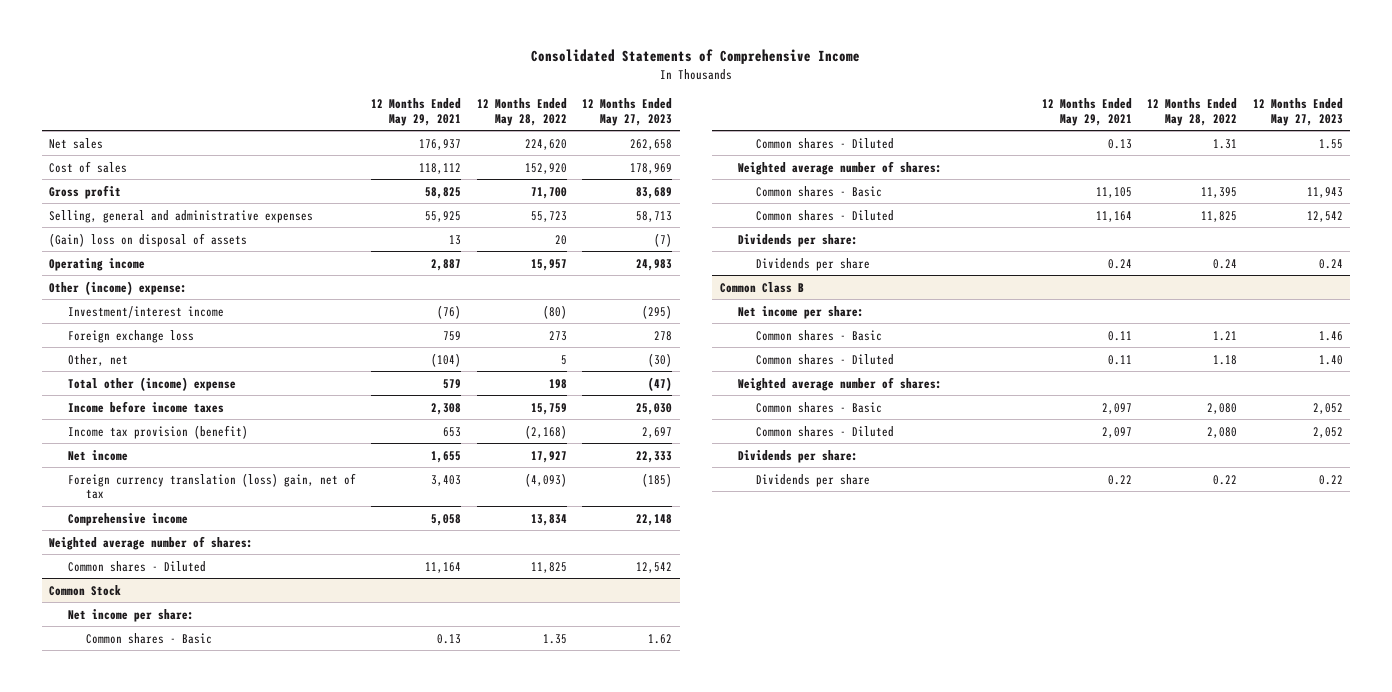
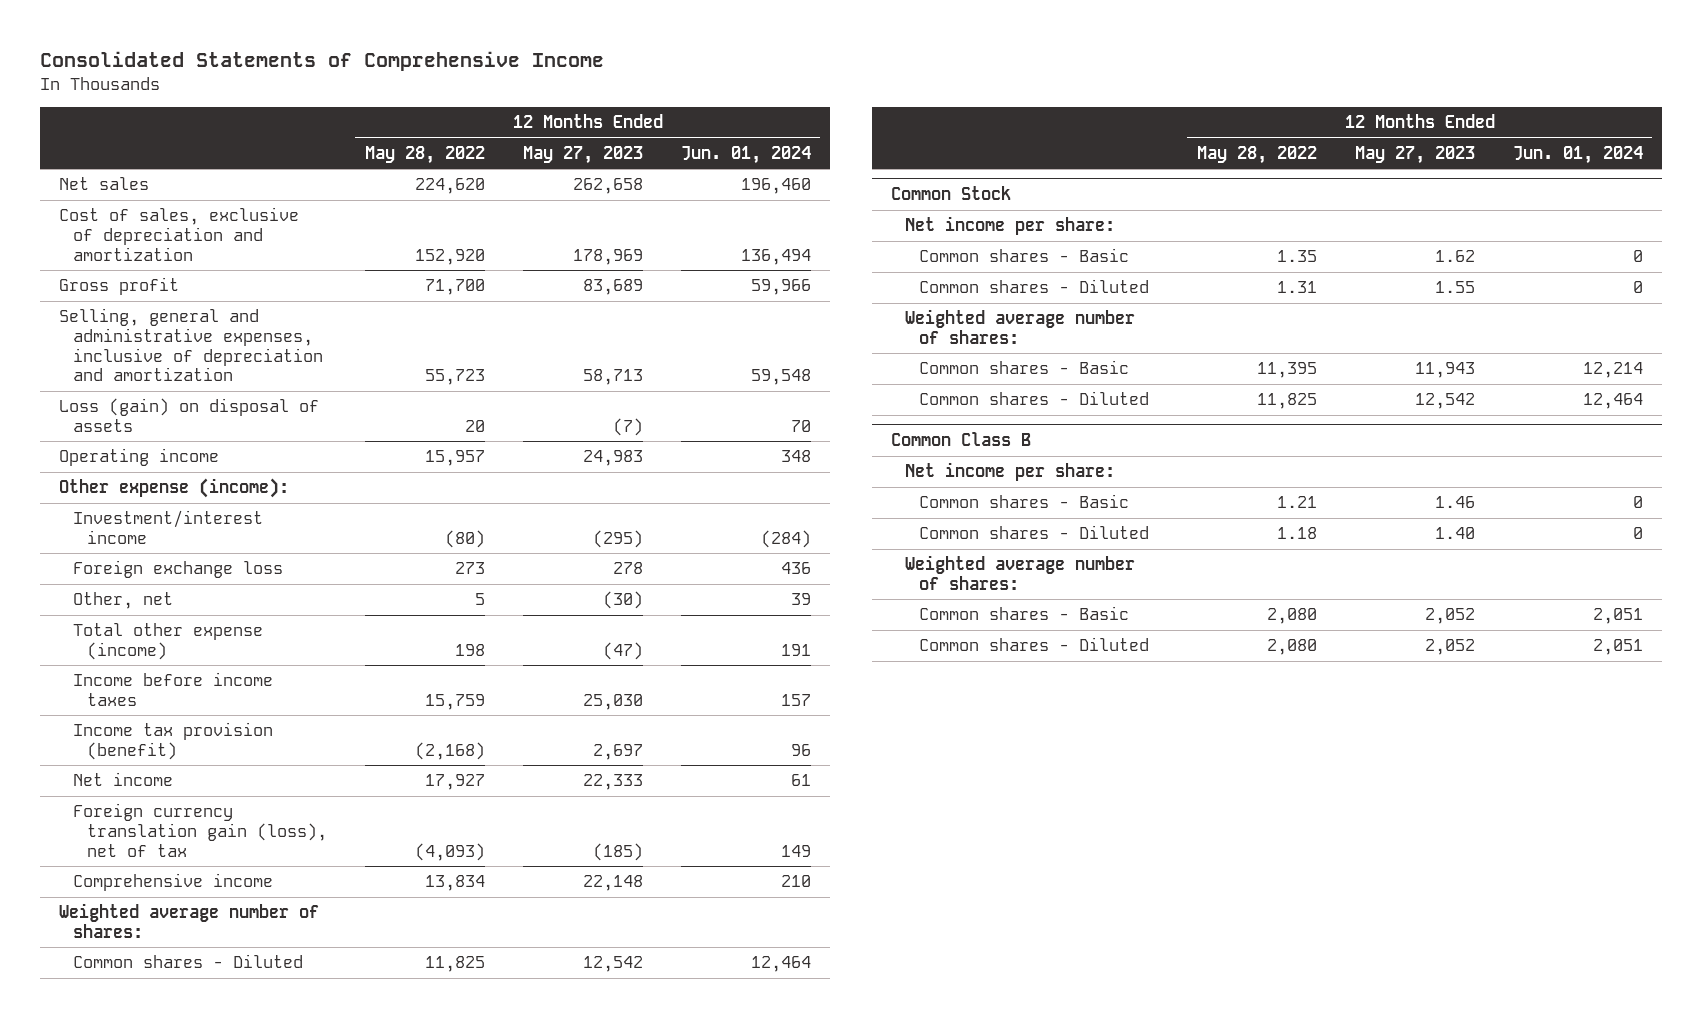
- | 12 Months Ended May 29, 2021 | 12 Months Ended May 28, 2022 | 12 Months Ended May 27, 2023
+ | 12 Months Ended May 28, 2022 | 12 Months Ended May 27, 2023 | 12 Months Ended Jun. 01, 2024
- Cost of sales | 118,112 | 152,920 | 178,969
+ Cost of sales, exclusive of depreciation and amortization | 152,920 | 178,969 | 136,494
- Selling, general and administrative expenses | 55,925 | 55,723 | 58,713
- (Gain) loss on disposal of assets | 13 | 20 | (7)
+ Selling, general and administrative expenses, inclusive of depreciation and amortization | 55,723 | 58,713 | 59,548
+ Loss (gain) on disposal of assets | 20 | (7) | 70
- Other (income) expense:
+ Other expense (income):
- Total other (income) expense | 579 | 198 | (47)
+ Total other expense (income) | 198 | (47) | 191
- Foreign currency translation (loss) gain, net of tax | 3,403 | (4,093) | (185)
+ Foreign currency translation gain (loss), net of tax | (4,093) | (185) | 149
@ Common Stock
- Dividends per share:
- Dividends per share | 0.24 | 0.24 | 0.24
@ Common Class B
- Dividends per share:
- Dividends per share | 0.22 | 0.22 | 0.22

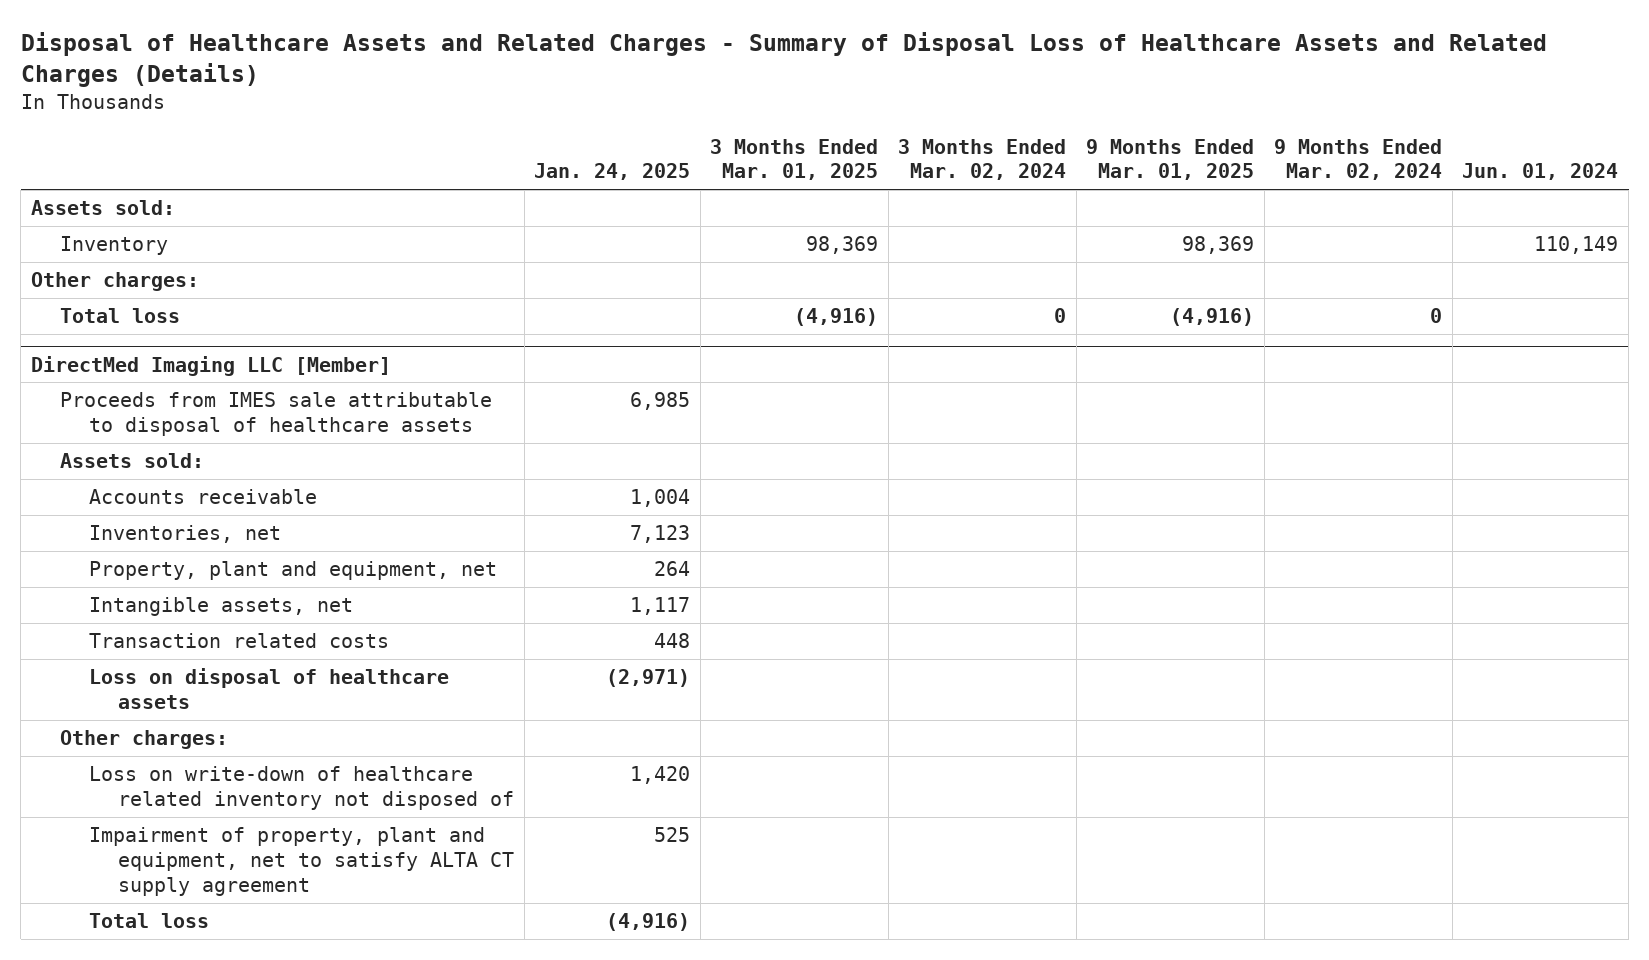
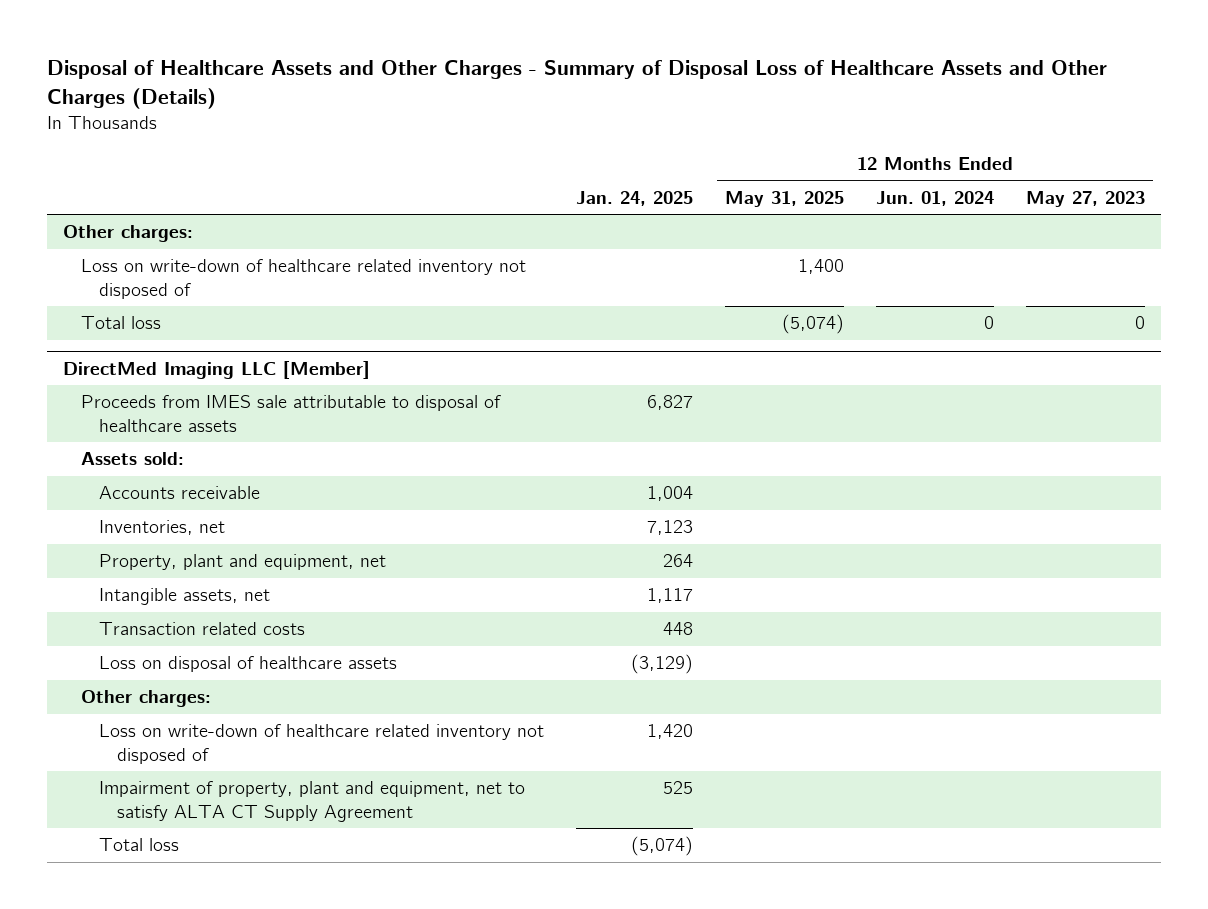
- Disposal of Healthcare Assets and Related Charges - Summary of Disposal Loss of Healthcare Assets and Related Charges (Details)
+ Disposal of Healthcare Assets and Other Charges - Summary of Disposal Loss of Healthcare Assets and Other Charges (Details)
- | Jan. 24, 2025 | 3 Months Ended Mar. 01, 2025 | 3 Months Ended Mar. 02, 2024 | 9 Months Ended Mar. 01, 2025 | 9 Months Ended Mar. 02, 2024 | Jun. 01, 2024
+ | Jan. 24, 2025 | 12 Months Ended May 31, 2025 | 12 Months Ended Jun. 01, 2024 | 12 Months Ended May 27, 2023
- Assets sold:
- Inventory | | 98,369 | | 98,369 | | 110,149
+ Loss on write-down of healthcare related inventory not disposed of | | 1,400 | |
@ DirectMed Imaging LLC [Member]
- Proceeds from IMES sale attributable to disposal of healthcare assets | 6,985 | | | | |
+ Proceeds from IMES sale attributable to disposal of healthcare assets | 6,827 | | |
- Loss on disposal of healthcare assets | (2,971) | | | | |
+ Loss on disposal of healthcare assets | (3,129) | | |
- Impairment of property, plant and equipment, net to satisfy ALTA CT supply agreement | 525 | | | | |
- Total loss | (4,916) | | | | |
+ Impairment of property, plant and equipment, net to satisfy ALTA CT Supply Agreement | 525 | | |
+ Total loss | (5,074) | | |

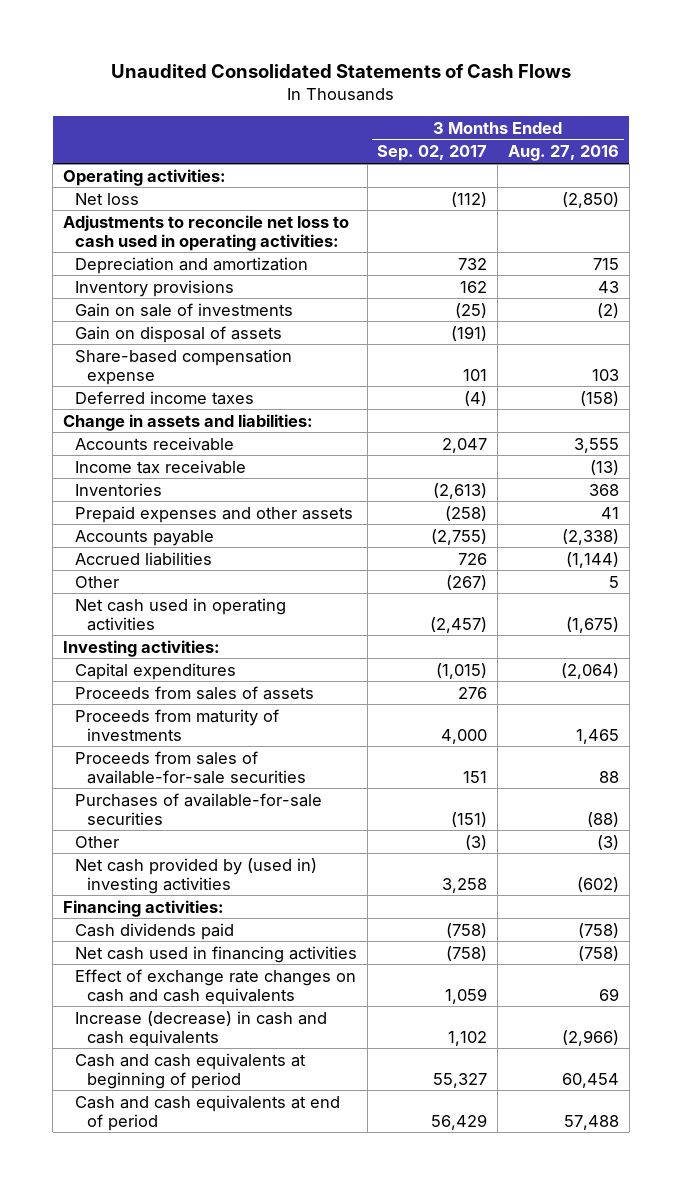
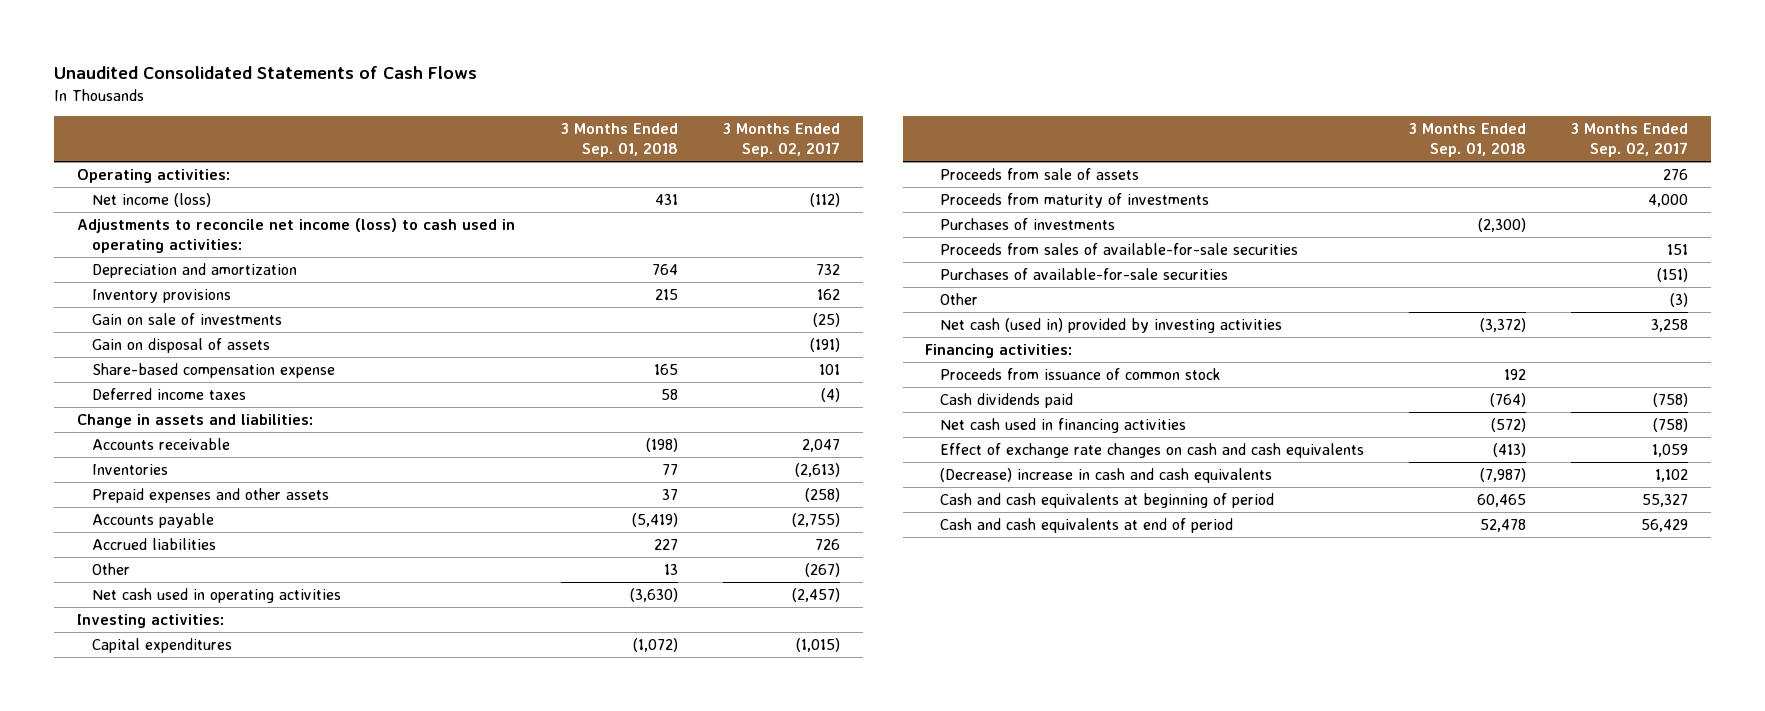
- | 3 Months Ended Sep. 02, 2017 | 3 Months Ended Aug. 27, 2016
+ | 3 Months Ended Sep. 01, 2018 | 3 Months Ended Sep. 02, 2017
- Net loss | (112) | (2,850)
- Adjustments to reconcile net loss to cash used in operating activities:
+ Net income (loss) | 431 | (112)
+ Adjustments to reconcile net income (loss) to cash used in operating activities:
- Income tax receivable | | (13)
- Proceeds from sales of assets | 276 |
+ Proceeds from sale of assets | | 276
+ Purchases of investments | (2,300) |
- Net cash provided by (used in) investing activities | 3,258 | (602)
+ Net cash (used in) provided by investing activities | (3,372) | 3,258
+ Proceeds from issuance of common stock | 192 |
- Increase (decrease) in cash and cash equivalents | 1,102 | (2,966)
+ (Decrease) increase in cash and cash equivalents | (7,987) | 1,102

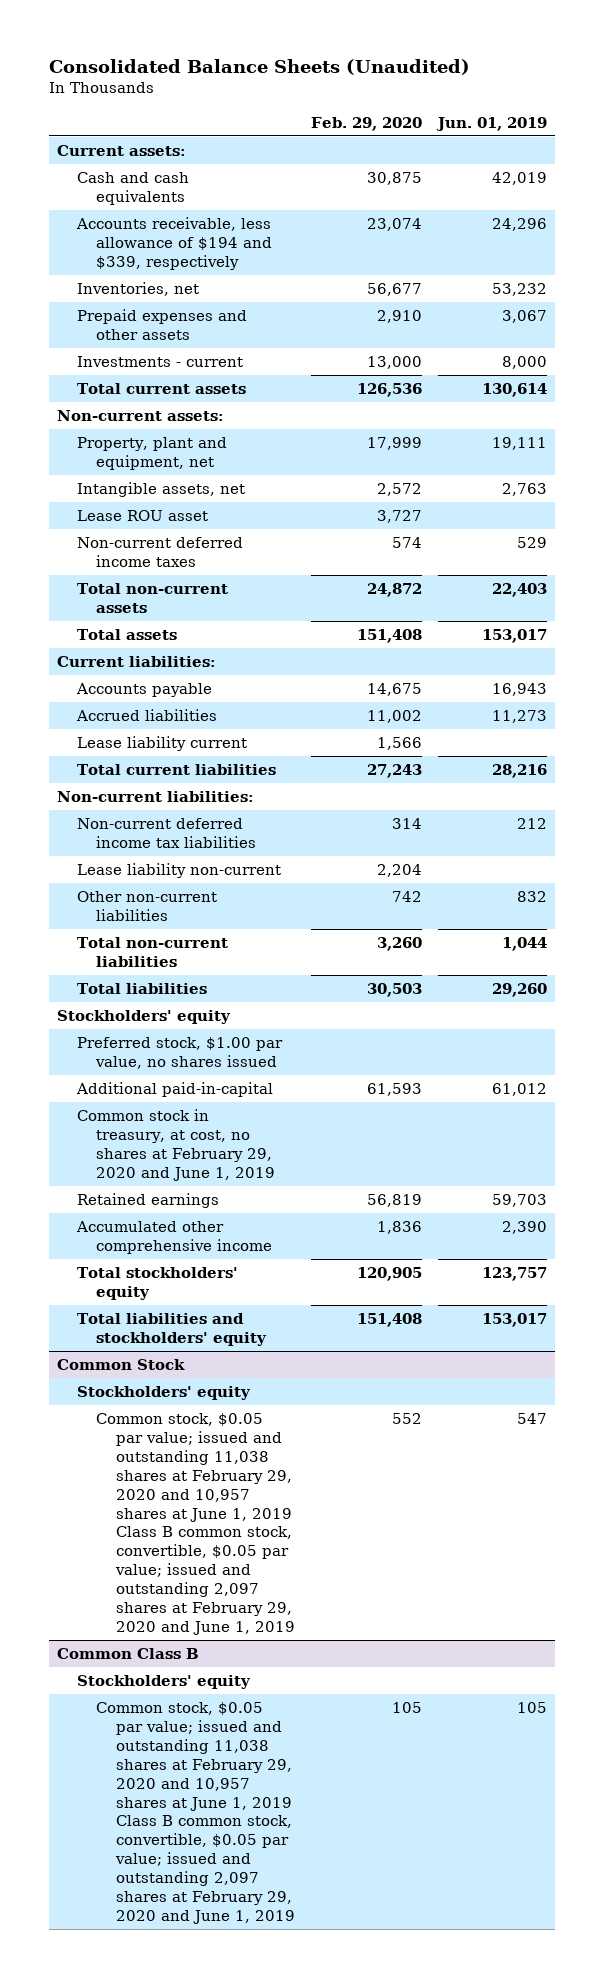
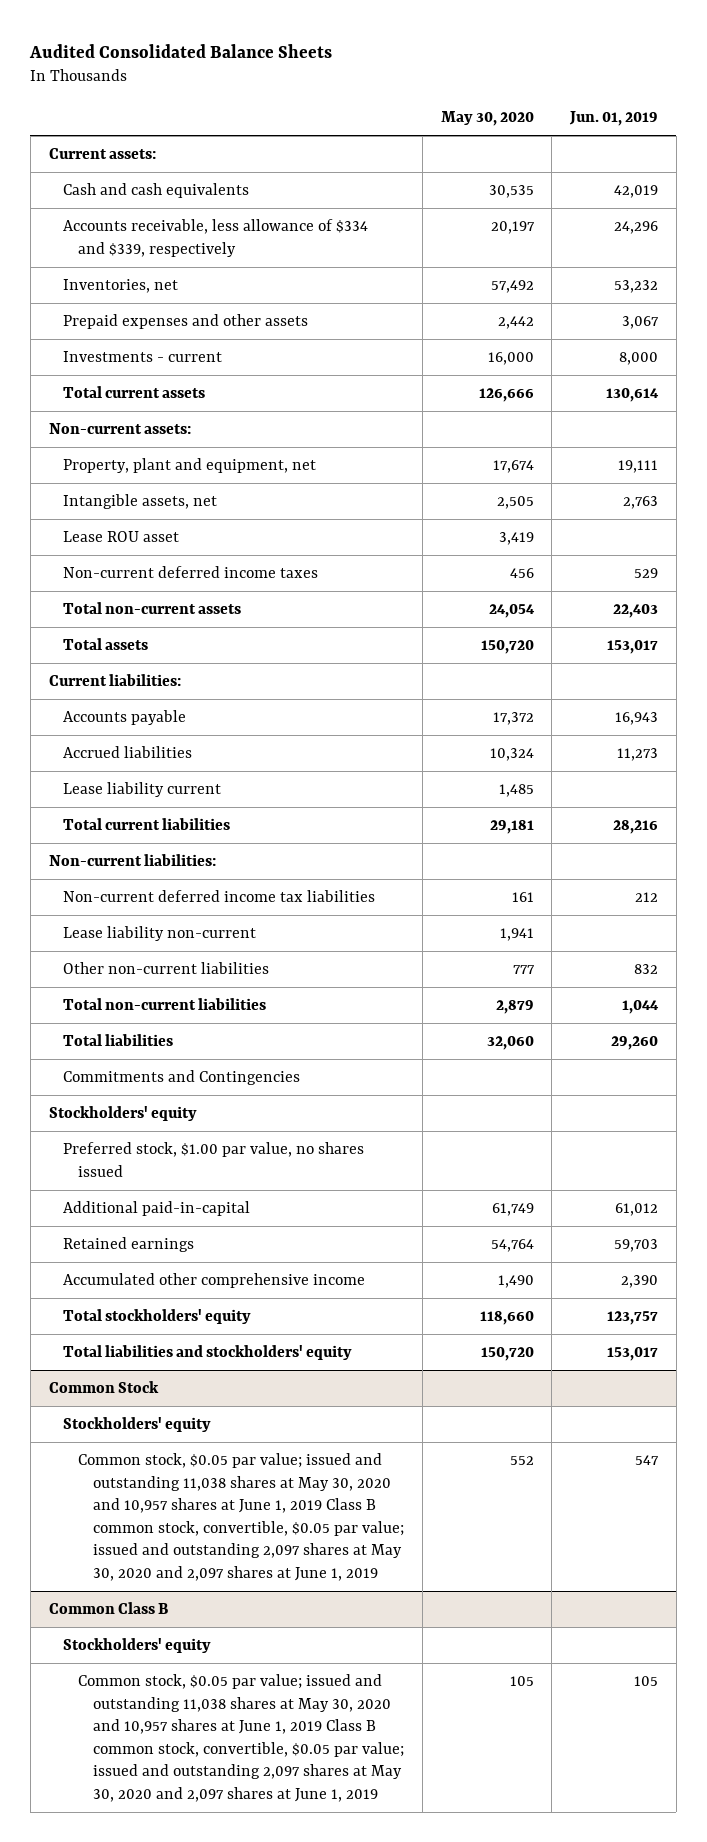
- Consolidated Balance Sheets (Unaudited)
+ Audited Consolidated Balance Sheets
- | Feb. 29, 2020 | Jun. 01, 2019
+ | May 30, 2020 | Jun. 01, 2019
- Accounts receivable, less allowance of $194 and $339, respectively | 23,074 | 24,296
+ Accounts receivable, less allowance of $334 and $339, respectively | 20,197 | 24,296
+ Commitments and Contingencies
- Common stock in treasury, at cost, no shares at February 29, 2020 and June 1, 2019
@ Common Stock
- Common stock, $0.05 par value; issued and outstanding 11,038 shares at February 29, 2020 and 10,957 shares at June 1, 2019 Class B common stock, convertible, $0.05 par value; issued and outstanding 2,097 shares at February 29, 2020 and June 1, 2019 | 552 | 547
+ Common stock, $0.05 par value; issued and outstanding 11,038 shares at May 30, 2020 and 10,957 shares at June 1, 2019 Class B common stock, convertible, $0.05 par value; issued and outstanding 2,097 shares at May 30, 2020 and 2,097 shares at June 1, 2019 | 552 | 547
@ Common Class B
- Common stock, $0.05 par value; issued and outstanding 11,038 shares at February 29, 2020 and 10,957 shares at June 1, 2019 Class B common stock, convertible, $0.05 par value; issued and outstanding 2,097 shares at February 29, 2020 and June 1, 2019 | 105 | 105
+ Common stock, $0.05 par value; issued and outstanding 11,038 shares at May 30, 2020 and 10,957 shares at June 1, 2019 Class B common stock, convertible, $0.05 par value; issued and outstanding 2,097 shares at May 30, 2020 and 2,097 shares at June 1, 2019 | 105 | 105

